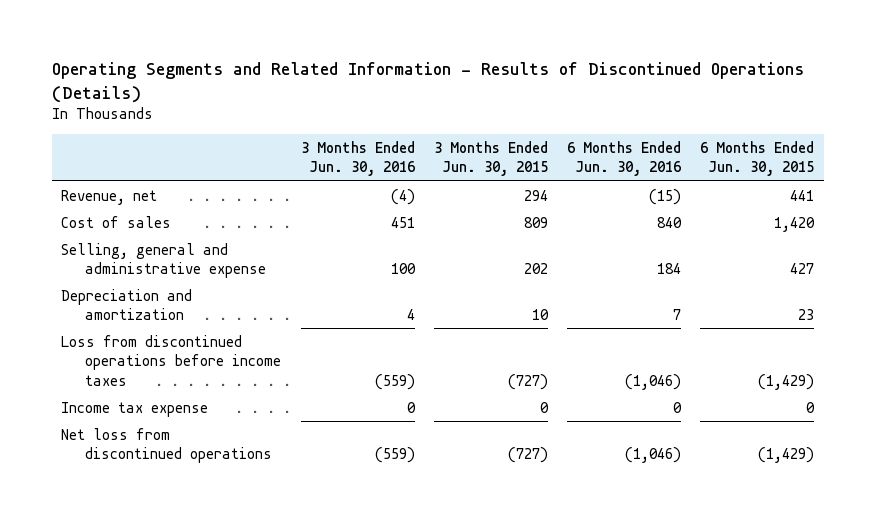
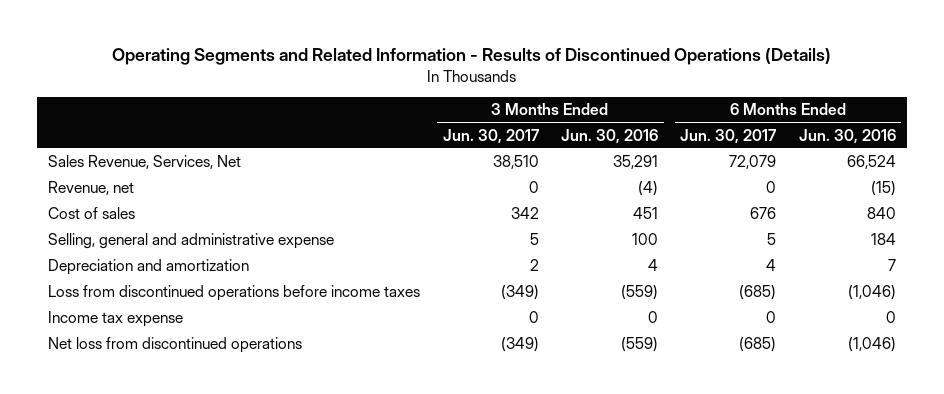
- | 3 Months Ended Jun. 30, 2016 | 3 Months Ended Jun. 30, 2015 | 6 Months Ended Jun. 30, 2016 | 6 Months Ended Jun. 30, 2015
+ | 3 Months Ended Jun. 30, 2017 | 3 Months Ended Jun. 30, 2016 | 6 Months Ended Jun. 30, 2017 | 6 Months Ended Jun. 30, 2016
+ Sales Revenue, Services, Net | 38,510 | 35,291 | 72,079 | 66,524

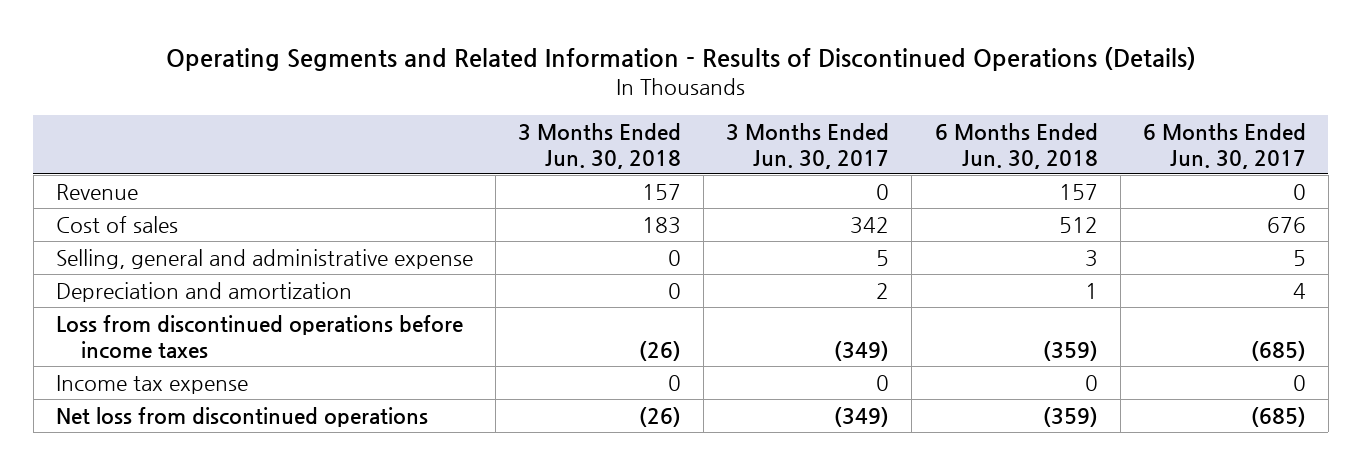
- | 3 Months Ended Jun. 30, 2017 | 3 Months Ended Jun. 30, 2016 | 6 Months Ended Jun. 30, 2017 | 6 Months Ended Jun. 30, 2016
+ | 3 Months Ended Jun. 30, 2018 | 3 Months Ended Jun. 30, 2017 | 6 Months Ended Jun. 30, 2018 | 6 Months Ended Jun. 30, 2017
- Sales Revenue, Services, Net | 38,510 | 35,291 | 72,079 | 66,524
- Revenue, net | 0 | (4) | 0 | (15)
+ Revenue | 157 | 0 | 157 | 0

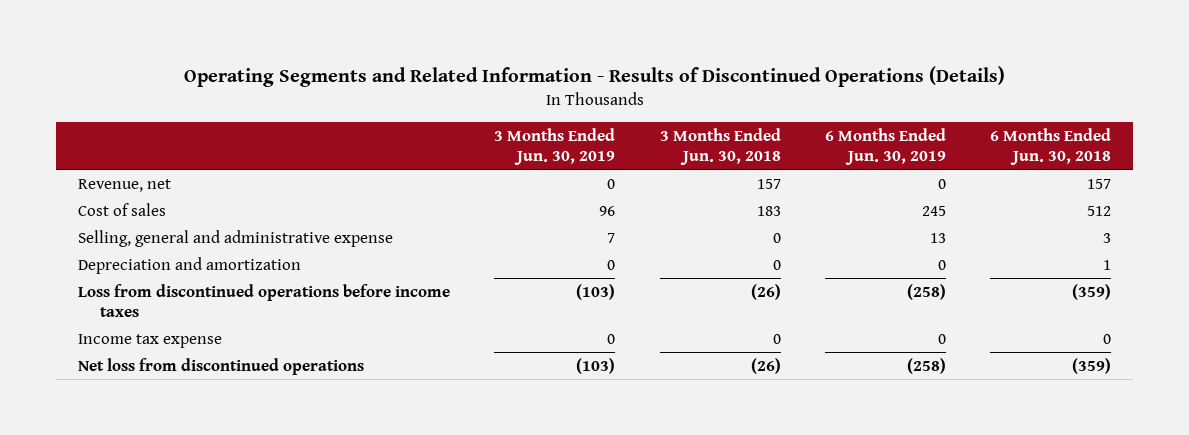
- | 3 Months Ended Jun. 30, 2018 | 3 Months Ended Jun. 30, 2017 | 6 Months Ended Jun. 30, 2018 | 6 Months Ended Jun. 30, 2017
+ | 3 Months Ended Jun. 30, 2019 | 3 Months Ended Jun. 30, 2018 | 6 Months Ended Jun. 30, 2019 | 6 Months Ended Jun. 30, 2018
- Revenue | 157 | 0 | 157 | 0
+ Revenue, net | 0 | 157 | 0 | 157

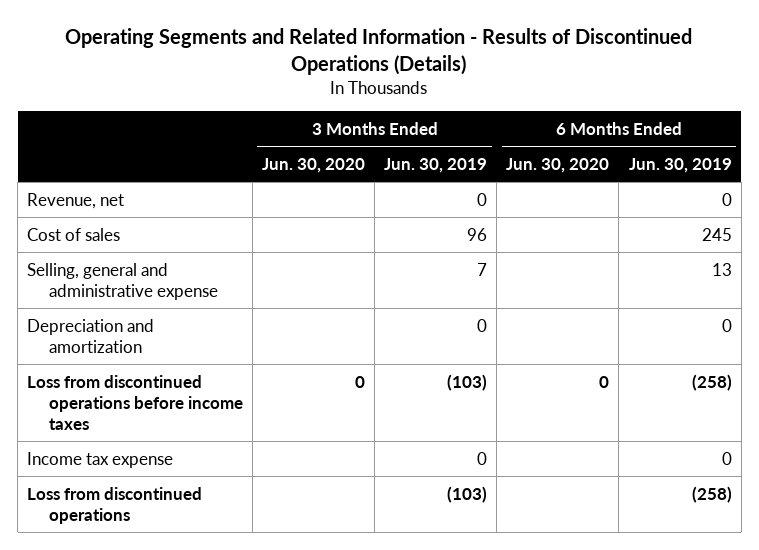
- | 3 Months Ended Jun. 30, 2019 | 3 Months Ended Jun. 30, 2018 | 6 Months Ended Jun. 30, 2019 | 6 Months Ended Jun. 30, 2018
+ | 3 Months Ended Jun. 30, 2020 | 3 Months Ended Jun. 30, 2019 | 6 Months Ended Jun. 30, 2020 | 6 Months Ended Jun. 30, 2019
- Net loss from discontinued operations | (103) | (26) | (258) | (359)
+ Loss from discontinued operations | | (103) | | (258)

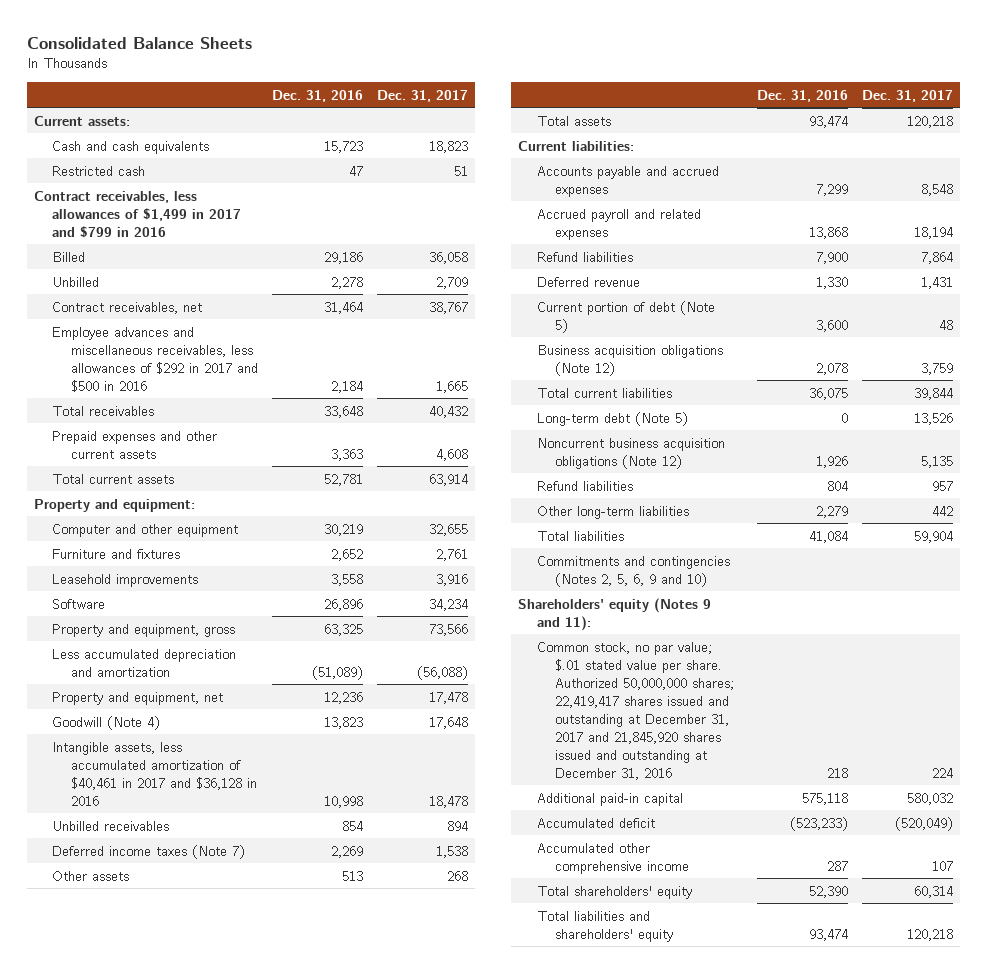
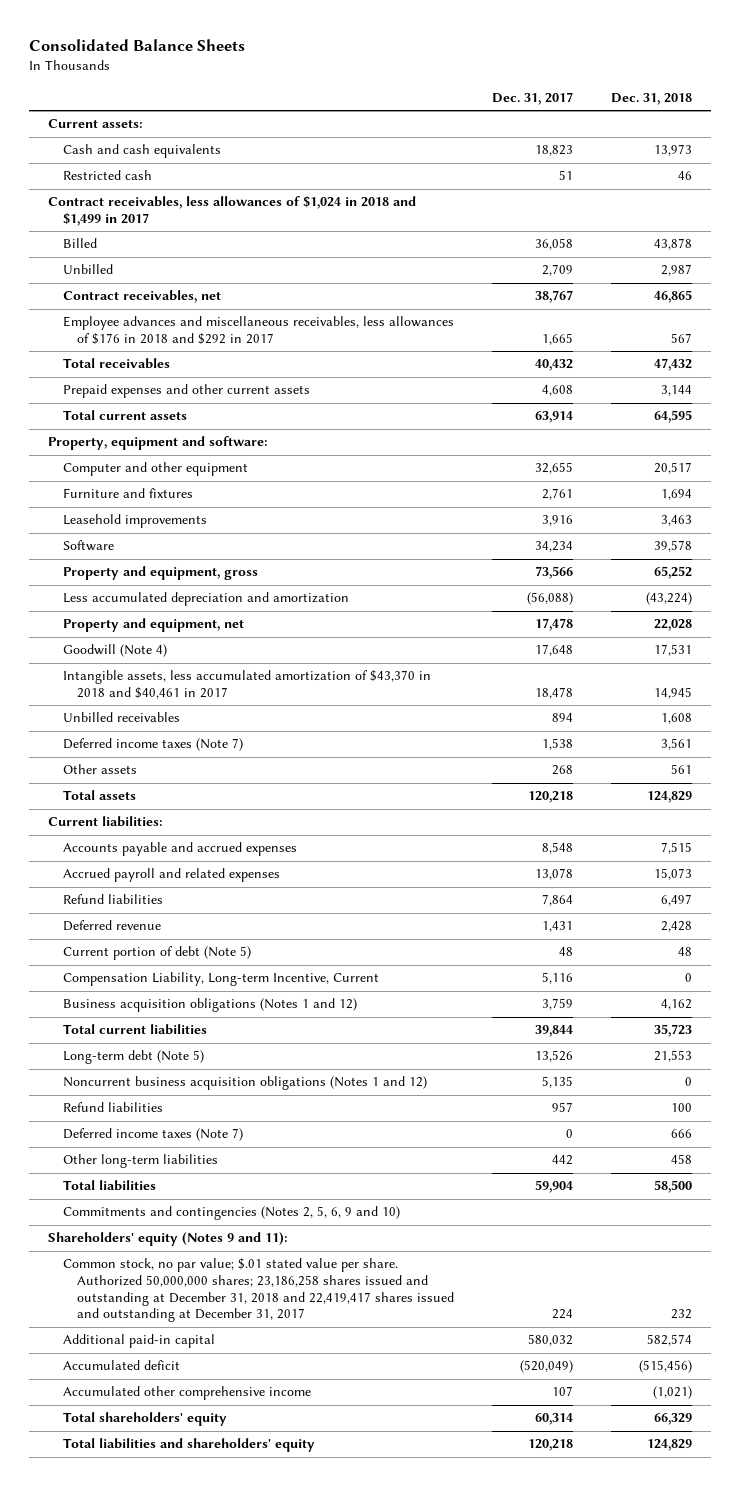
- | Dec. 31, 2016 | Dec. 31, 2017
+ | Dec. 31, 2017 | Dec. 31, 2018
- Contract receivables, less allowances of $1,499 in 2017 and $799 in 2016
+ Contract receivables, less allowances of $1,024 in 2018 and $1,499 in 2017
- Employee advances and miscellaneous receivables, less allowances of $292 in 2017 and $500 in 2016 | 2,184 | 1,665
+ Employee advances and miscellaneous receivables, less allowances of $176 in 2018 and $292 in 2017 | 1,665 | 567
- Property and equipment:
+ Property, equipment and software:
- Intangible assets, less accumulated amortization of $40,461 in 2017 and $36,128 in 2016 | 10,998 | 18,478
+ Intangible assets, less accumulated amortization of $43,370 in 2018 and $40,461 in 2017 | 18,478 | 14,945
- Accrued payroll and related expenses | 13,868 | 18,194
+ Accrued payroll and related expenses | 13,078 | 15,073
- Business acquisition obligations (Note 12) | 2,078 | 3,759
+ Compensation Liability, Long-term Incentive, Current | 5,116 | 0
+ Business acquisition obligations (Notes 1 and 12) | 3,759 | 4,162
- Noncurrent business acquisition obligations (Note 12) | 1,926 | 5,135
+ Noncurrent business acquisition obligations (Notes 1 and 12) | 5,135 | 0
+ Deferred income taxes (Note 7) | 0 | 666
- Common stock, no par value; $.01 stated value per share. Authorized 50,000,000 shares; 22,419,417 shares issued and outstanding at December 31, 2017 and 21,845,920 shares issued and outstanding at December 31, 2016 | 218 | 224
+ Common stock, no par value; $.01 stated value per share. Authorized 50,000,000 shares; 23,186,258 shares issued and outstanding at December 31, 2018 and 22,419,417 shares issued and outstanding at December 31, 2017 | 224 | 232

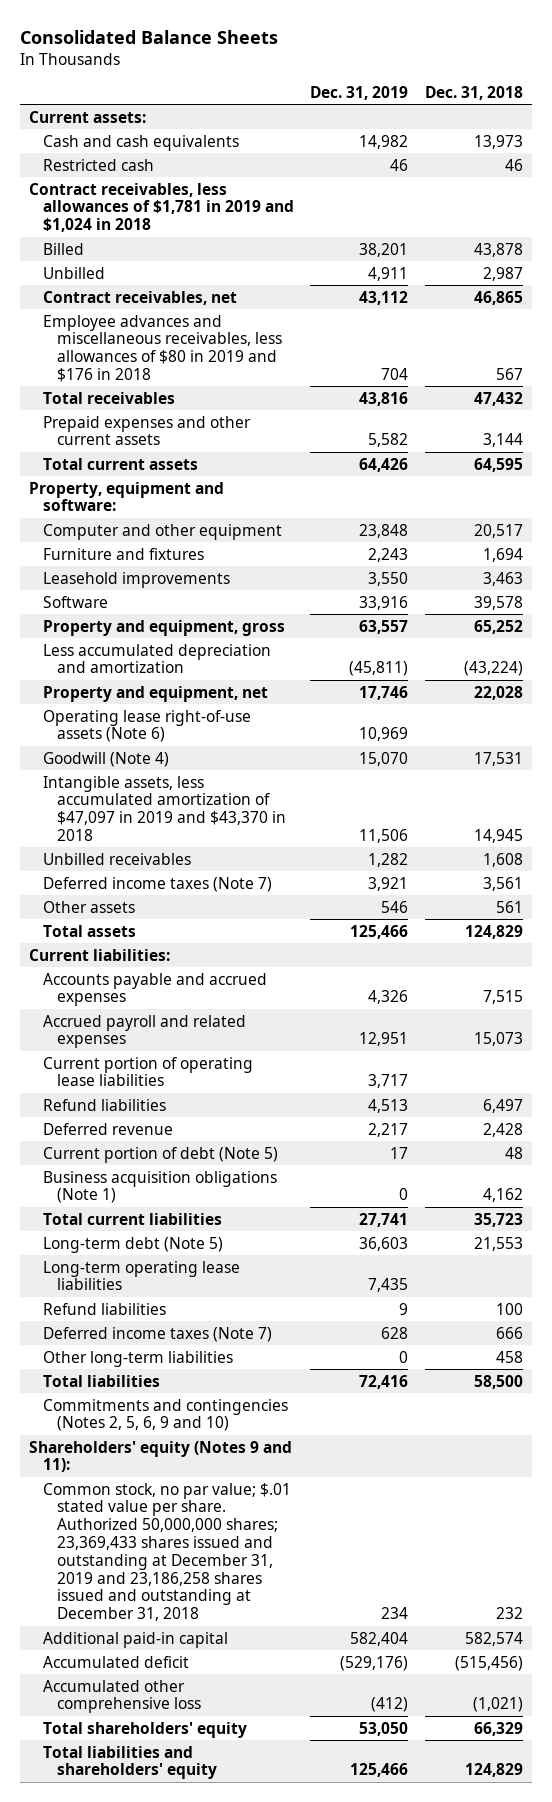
- | Dec. 31, 2017 | Dec. 31, 2018
+ | Dec. 31, 2019 | Dec. 31, 2018
- Contract receivables, less allowances of $1,024 in 2018 and $1,499 in 2017
+ Contract receivables, less allowances of $1,781 in 2019 and $1,024 in 2018
- Employee advances and miscellaneous receivables, less allowances of $176 in 2018 and $292 in 2017 | 1,665 | 567
+ Employee advances and miscellaneous receivables, less allowances of $80 in 2019 and $176 in 2018 | 704 | 567
+ Operating lease right-of-use assets (Note 6) | 10,969 |
- Intangible assets, less accumulated amortization of $43,370 in 2018 and $40,461 in 2017 | 18,478 | 14,945
+ Intangible assets, less accumulated amortization of $47,097 in 2019 and $43,370 in 2018 | 11,506 | 14,945
+ Current portion of operating lease liabilities | 3,717 |
- Compensation Liability, Long-term Incentive, Current | 5,116 | 0
- Business acquisition obligations (Notes 1 and 12) | 3,759 | 4,162
+ Business acquisition obligations (Note 1) | 0 | 4,162
- Noncurrent business acquisition obligations (Notes 1 and 12) | 5,135 | 0
+ Long-term operating lease liabilities | 7,435 |
- Common stock, no par value; $.01 stated value per share. Authorized 50,000,000 shares; 23,186,258 shares issued and outstanding at December 31, 2018 and 22,419,417 shares issued and outstanding at December 31, 2017 | 224 | 232
+ Common stock, no par value; $.01 stated value per share. Authorized 50,000,000 shares; 23,369,433 shares issued and outstanding at December 31, 2019 and 23,186,258 shares issued and outstanding at December 31, 2018 | 234 | 232
- Accumulated other comprehensive income | 107 | (1,021)
+ Accumulated other comprehensive loss | (412) | (1,021)

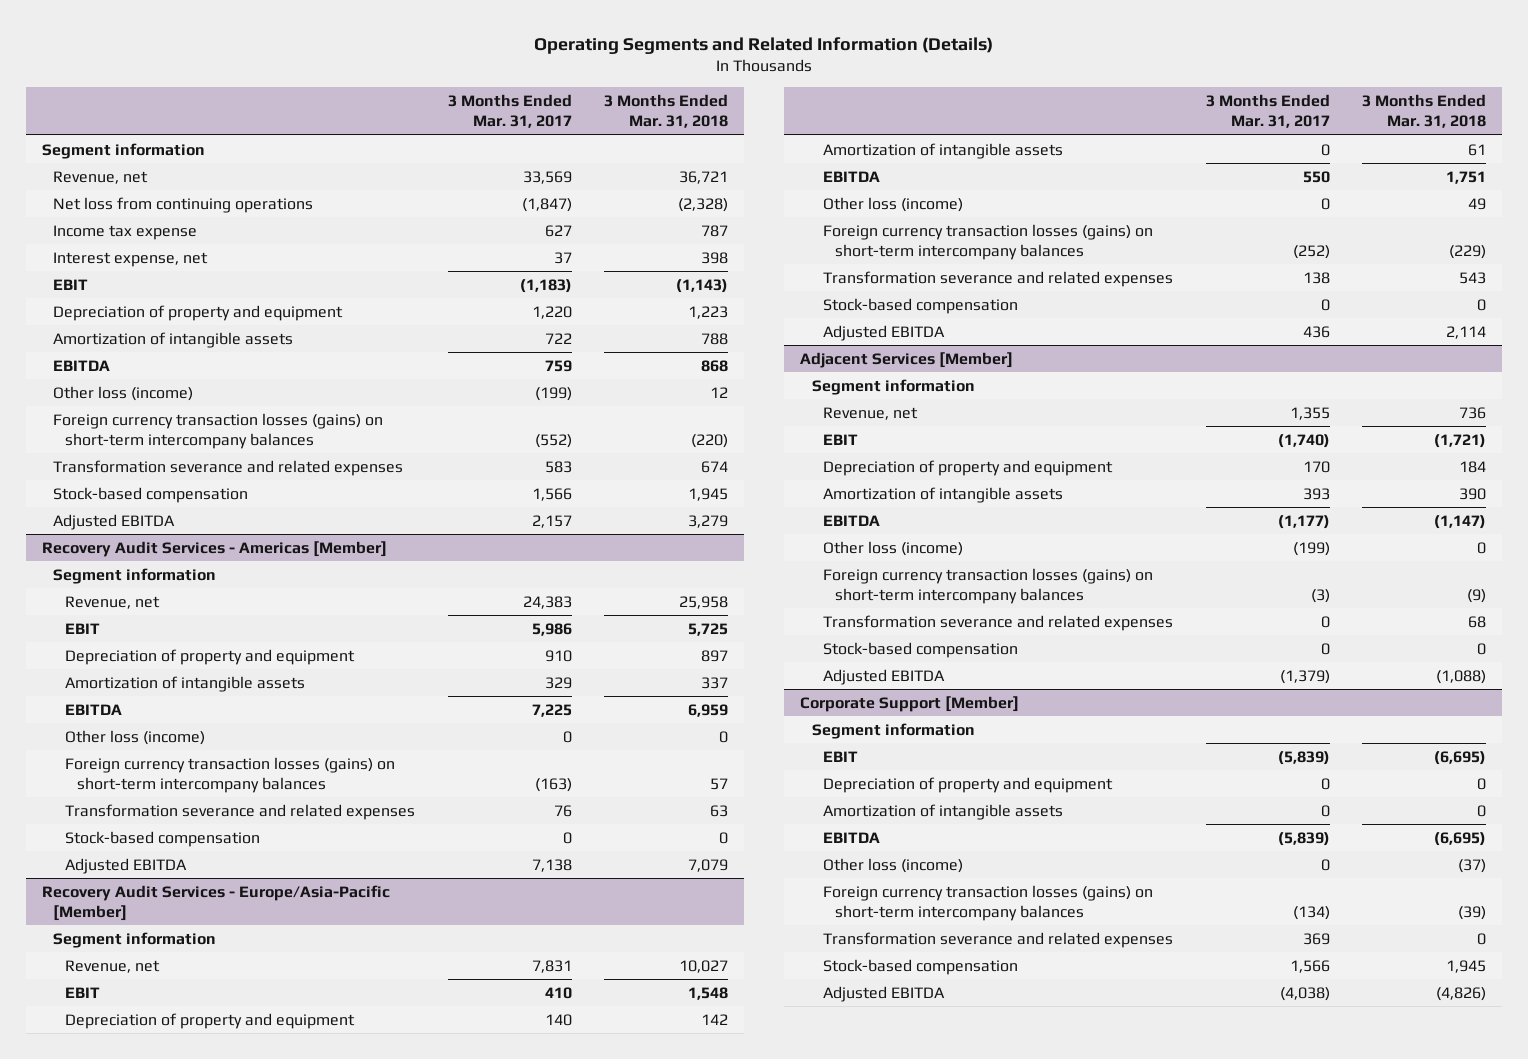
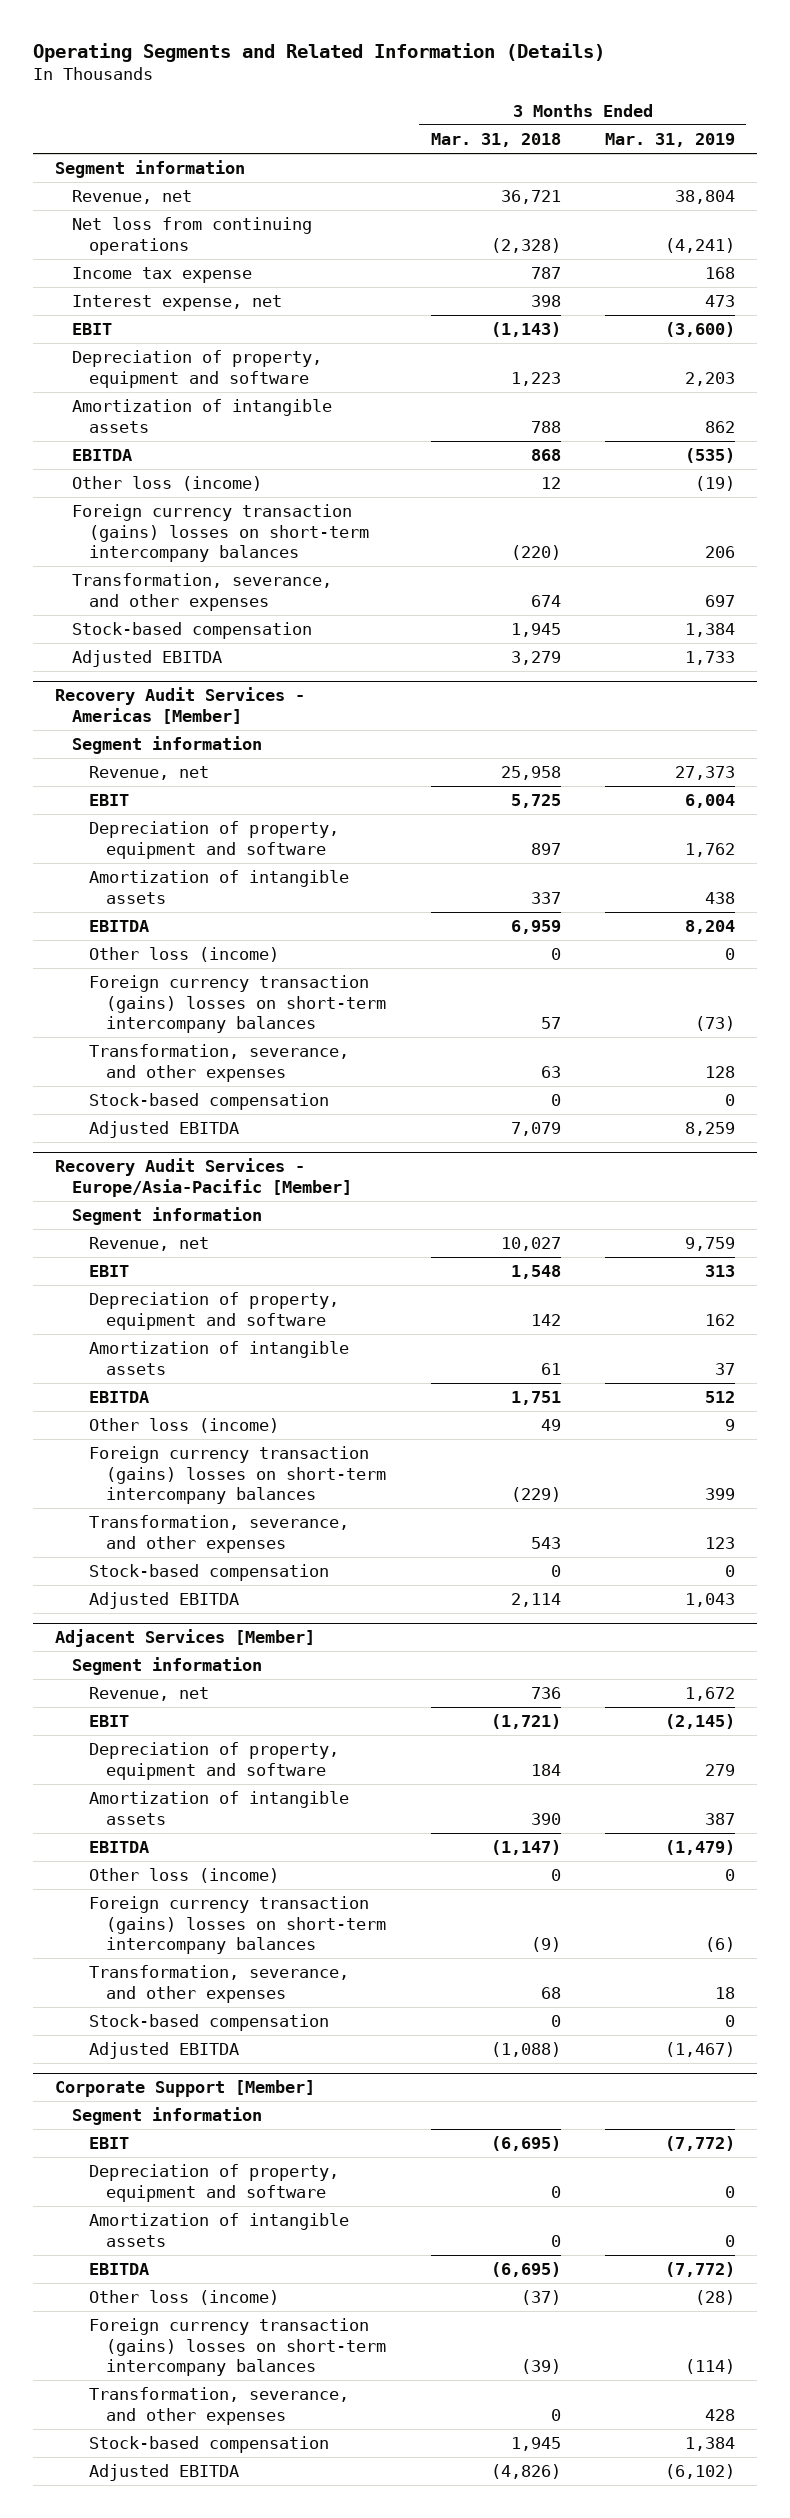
- | 3 Months Ended Mar. 31, 2017 | 3 Months Ended Mar. 31, 2018
+ | 3 Months Ended Mar. 31, 2018 | 3 Months Ended Mar. 31, 2019
- Depreciation of property and equipment | 1,220 | 1,223
+ Depreciation of property, equipment and software | 1,223 | 2,203
- Foreign currency transaction losses (gains) on short-term intercompany balances | (552) | (220)
- Transformation severance and related expenses | 583 | 674
+ Foreign currency transaction (gains) losses on short-term intercompany balances | (220) | 206
+ Transformation, severance, and other expenses | 674 | 697
@ Recovery Audit Services - Americas [Member]
- Depreciation of property and equipment | 910 | 897
+ Depreciation of property, equipment and software | 897 | 1,762
- Foreign currency transaction losses (gains) on short-term intercompany balances | (163) | 57
- Transformation severance and related expenses | 76 | 63
+ Foreign currency transaction (gains) losses on short-term intercompany balances | 57 | (73)
+ Transformation, severance, and other expenses | 63 | 128
@ Recovery Audit Services - Europe/Asia-Pacific [Member]
- Depreciation of property and equipment | 140 | 142
+ Depreciation of property, equipment and software | 142 | 162
- Foreign currency transaction losses (gains) on short-term intercompany balances | (252) | (229)
- Transformation severance and related expenses | 138 | 543
+ Foreign currency transaction (gains) losses on short-term intercompany balances | (229) | 399
+ Transformation, severance, and other expenses | 543 | 123
@ Adjacent Services [Member]
- Depreciation of property and equipment | 170 | 184
+ Depreciation of property, equipment and software | 184 | 279
- Foreign currency transaction losses (gains) on short-term intercompany balances | (3) | (9)
- Transformation severance and related expenses | 0 | 68
+ Foreign currency transaction (gains) losses on short-term intercompany balances | (9) | (6)
+ Transformation, severance, and other expenses | 68 | 18
@ Corporate Support [Member]
- Depreciation of property and equipment | 0 | 0
+ Depreciation of property, equipment and software | 0 | 0
- Foreign currency transaction losses (gains) on short-term intercompany balances | (134) | (39)
- Transformation severance and related expenses | 369 | 0
+ Foreign currency transaction (gains) losses on short-term intercompany balances | (39) | (114)
+ Transformation, severance, and other expenses | 0 | 428

